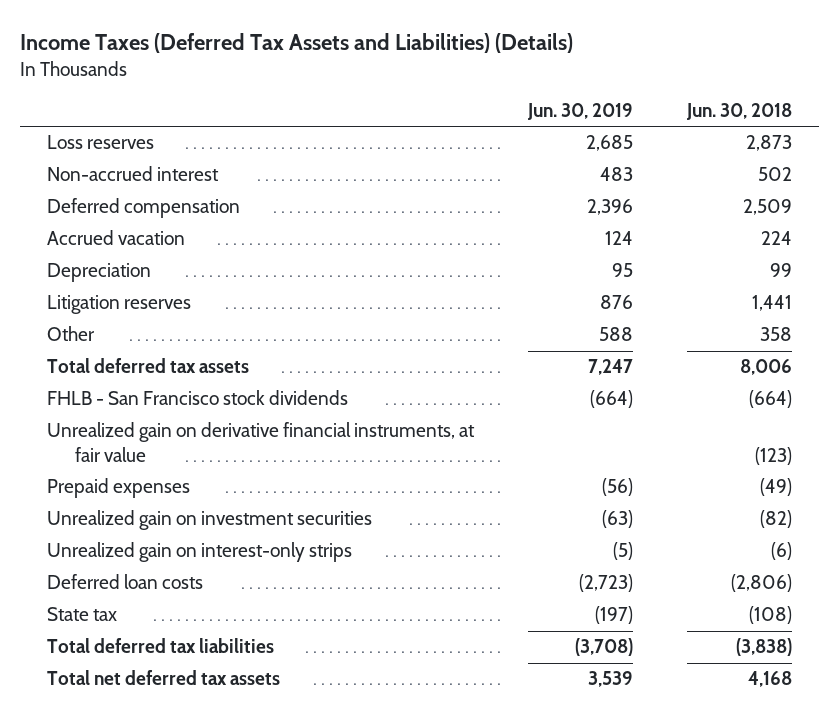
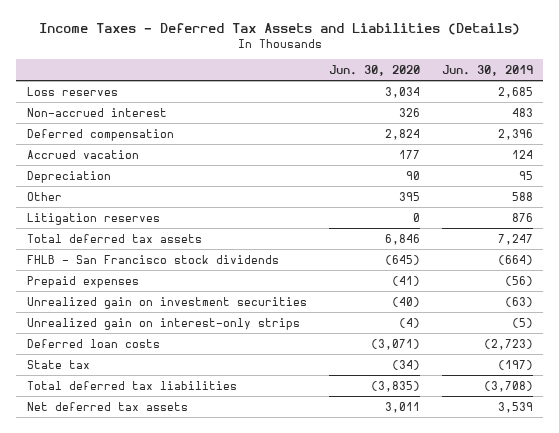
- Income Taxes (Deferred Tax Assets and Liabilities) (Details)
+ Income Taxes - Deferred Tax Assets and Liabilities (Details)
- | Jun. 30, 2019 | Jun. 30, 2018
+ | Jun. 30, 2020 | Jun. 30, 2019
moved down: Litigation reserves | 0 | 876
- Unrealized gain on derivative financial instruments, at fair value | | (123)
- Total net deferred tax assets | 3,539 | 4,168
+ Net deferred tax assets | 3,011 | 3,539

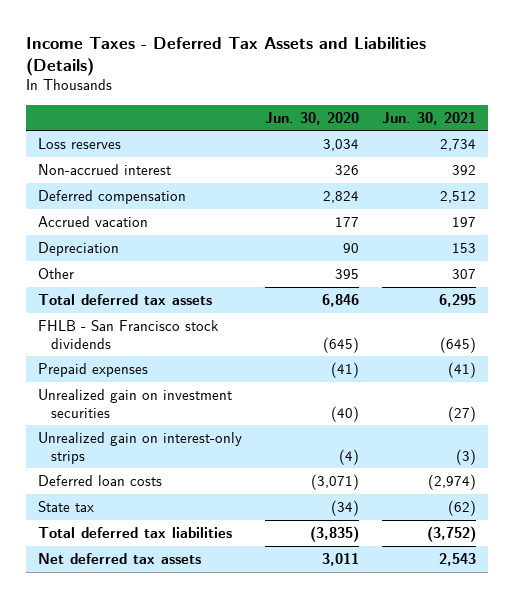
- | Jun. 30, 2020 | Jun. 30, 2019
+ | Jun. 30, 2020 | Jun. 30, 2021
- Litigation reserves | 0 | 876

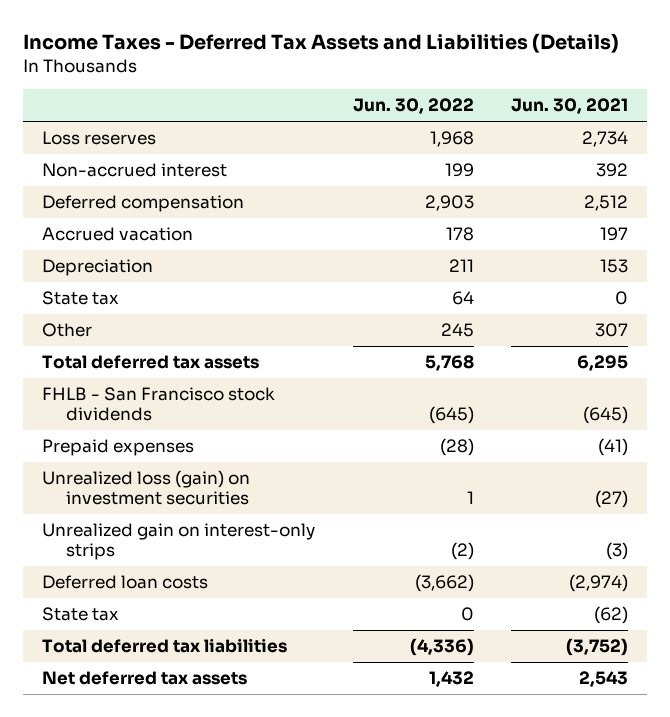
- | Jun. 30, 2020 | Jun. 30, 2021
+ | Jun. 30, 2022 | Jun. 30, 2021
+ State tax | 64 | 0
- Unrealized gain on investment securities | (40) | (27)
+ Unrealized loss (gain) on investment securities | 1 | (27)

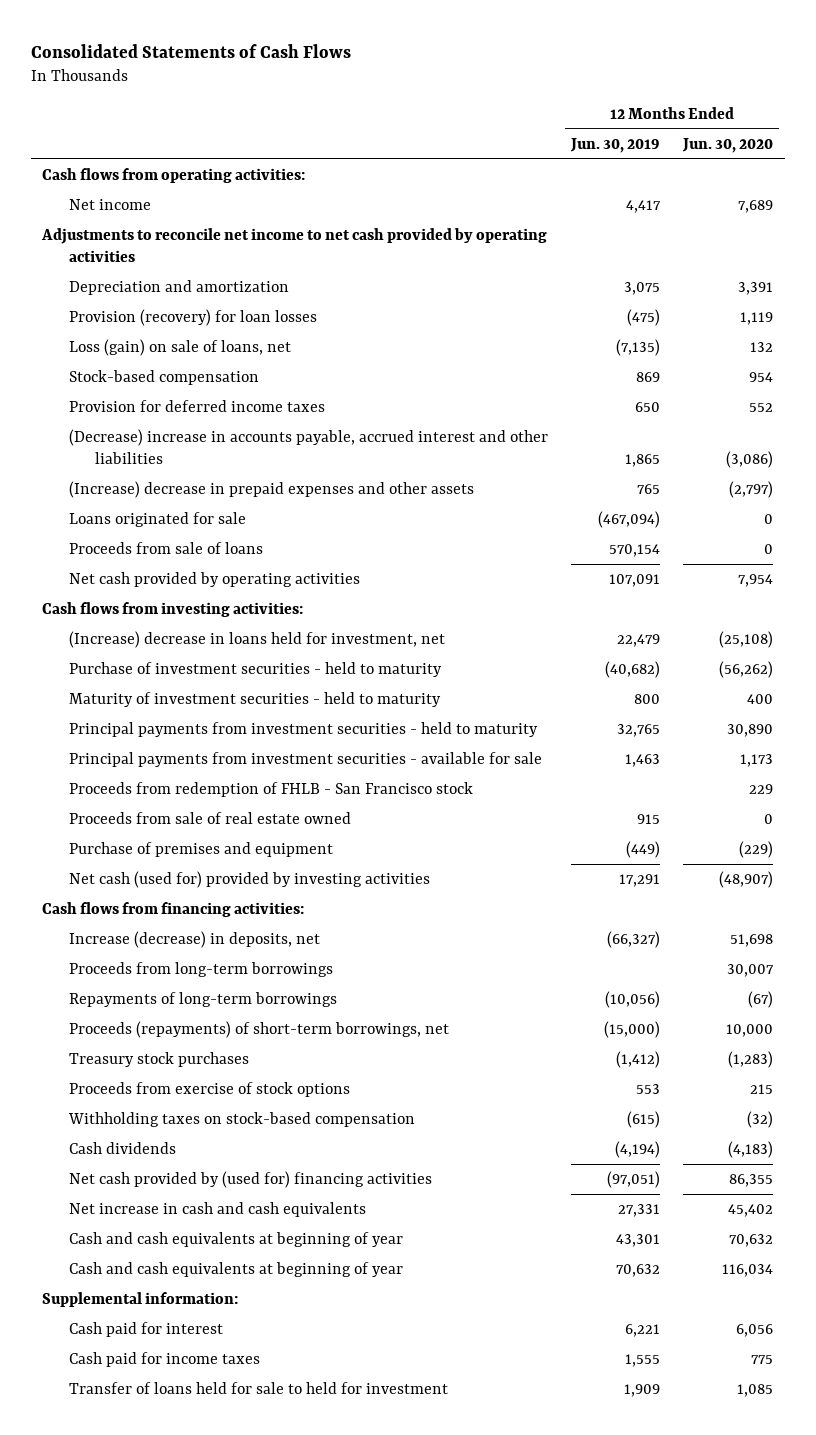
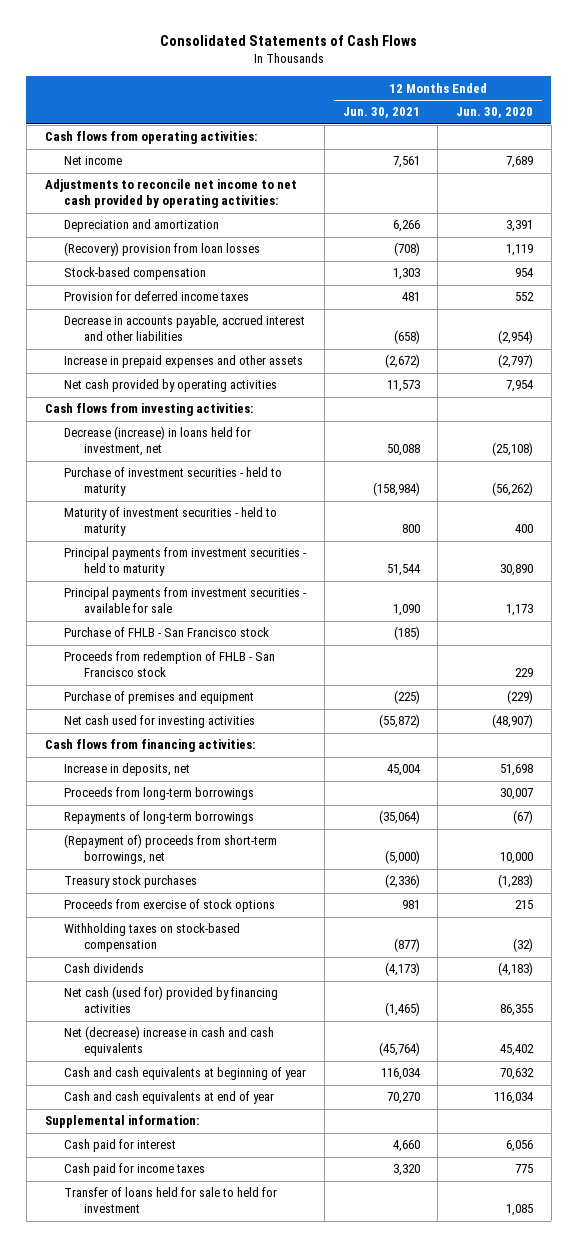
- | 12 Months Ended Jun. 30, 2019 | 12 Months Ended Jun. 30, 2020
+ | 12 Months Ended Jun. 30, 2021 | 12 Months Ended Jun. 30, 2020
- Adjustments to reconcile net income to net cash provided by operating activities
+ Adjustments to reconcile net income to net cash provided by operating activities:
- Provision (recovery) for loan losses | (475) | 1,119
- Loss (gain) on sale of loans, net | (7,135) | 132
+ (Recovery) provision from loan losses | (708) | 1,119
- (Decrease) increase in accounts payable, accrued interest and other liabilities | 1,865 | (3,086)
- (Increase) decrease in prepaid expenses and other assets | 765 | (2,797)
- Loans originated for sale | (467,094) | 0
- Proceeds from sale of loans | 570,154 | 0
+ Decrease in accounts payable, accrued interest and other liabilities | (658) | (2,954)
+ Increase in prepaid expenses and other assets | (2,672) | (2,797)
- (Increase) decrease in loans held for investment, net | 22,479 | (25,108)
+ Decrease (increase) in loans held for investment, net | 50,088 | (25,108)
+ Purchase of FHLB - San Francisco stock | (185) |
- Proceeds from sale of real estate owned | 915 | 0
- Net cash (used for) provided by investing activities | 17,291 | (48,907)
+ Net cash used for investing activities | (55,872) | (48,907)
- Increase (decrease) in deposits, net | (66,327) | 51,698
+ Increase in deposits, net | 45,004 | 51,698
- Proceeds (repayments) of short-term borrowings, net | (15,000) | 10,000
+ (Repayment of) proceeds from short-term borrowings, net | (5,000) | 10,000
- Net cash provided by (used for) financing activities | (97,051) | 86,355
- Net increase in cash and cash equivalents | 27,331 | 45,402
+ Net cash (used for) provided by financing activities | (1,465) | 86,355
+ Net (decrease) increase in cash and cash equivalents | (45,764) | 45,402
- Cash and cash equivalents at beginning of year | 70,632 | 116,034
+ Cash and cash equivalents at end of year | 70,270 | 116,034

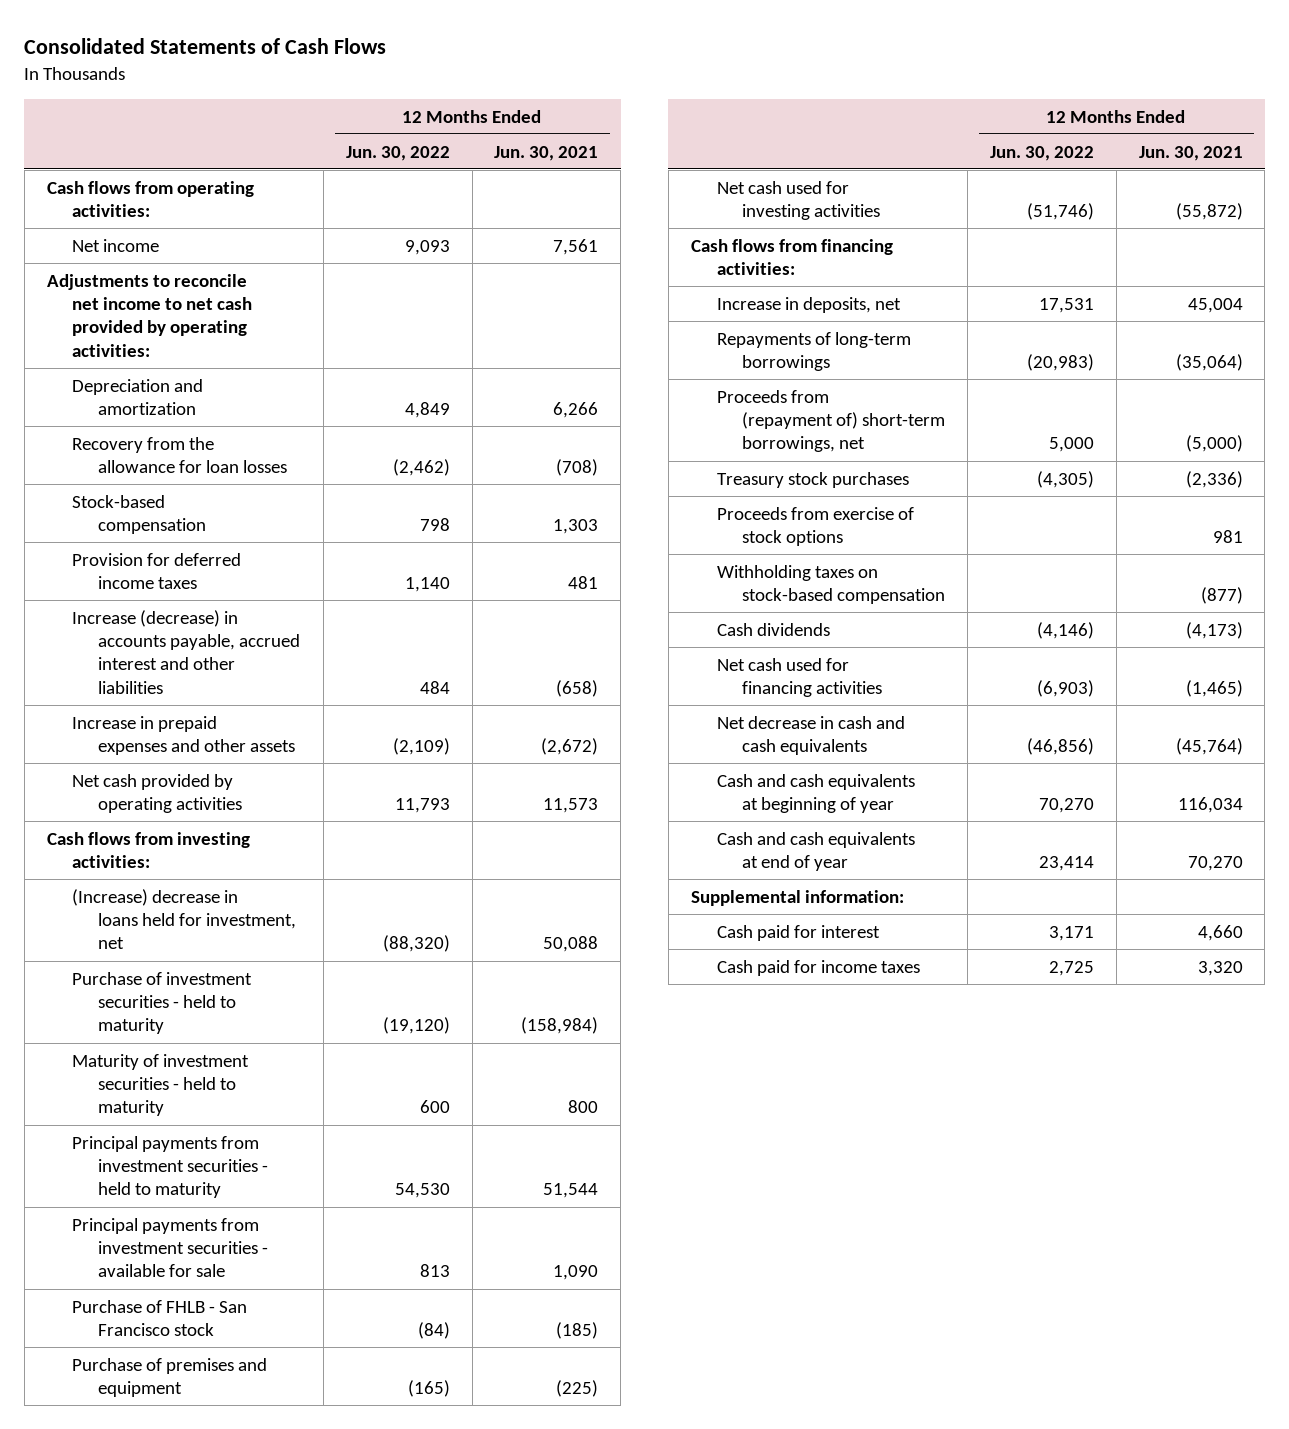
- | 12 Months Ended Jun. 30, 2021 | 12 Months Ended Jun. 30, 2020
+ | 12 Months Ended Jun. 30, 2022 | 12 Months Ended Jun. 30, 2021
- (Recovery) provision from loan losses | (708) | 1,119
+ Recovery from the allowance for loan losses | (2,462) | (708)
- Decrease in accounts payable, accrued interest and other liabilities | (658) | (2,954)
+ Increase (decrease) in accounts payable, accrued interest and other liabilities | 484 | (658)
- Decrease (increase) in loans held for investment, net | 50,088 | (25,108)
+ (Increase) decrease in loans held for investment, net | (88,320) | 50,088
- Proceeds from redemption of FHLB - San Francisco stock | | 229
- Proceeds from long-term borrowings | | 30,007
- (Repayment of) proceeds from short-term borrowings, net | (5,000) | 10,000
+ Proceeds from (repayment of) short-term borrowings, net | 5,000 | (5,000)
- Net cash (used for) provided by financing activities | (1,465) | 86,355
- Net (decrease) increase in cash and cash equivalents | (45,764) | 45,402
+ Net cash used for financing activities | (6,903) | (1,465)
+ Net decrease in cash and cash equivalents | (46,856) | (45,764)
- Transfer of loans held for sale to held for investment | | 1,085

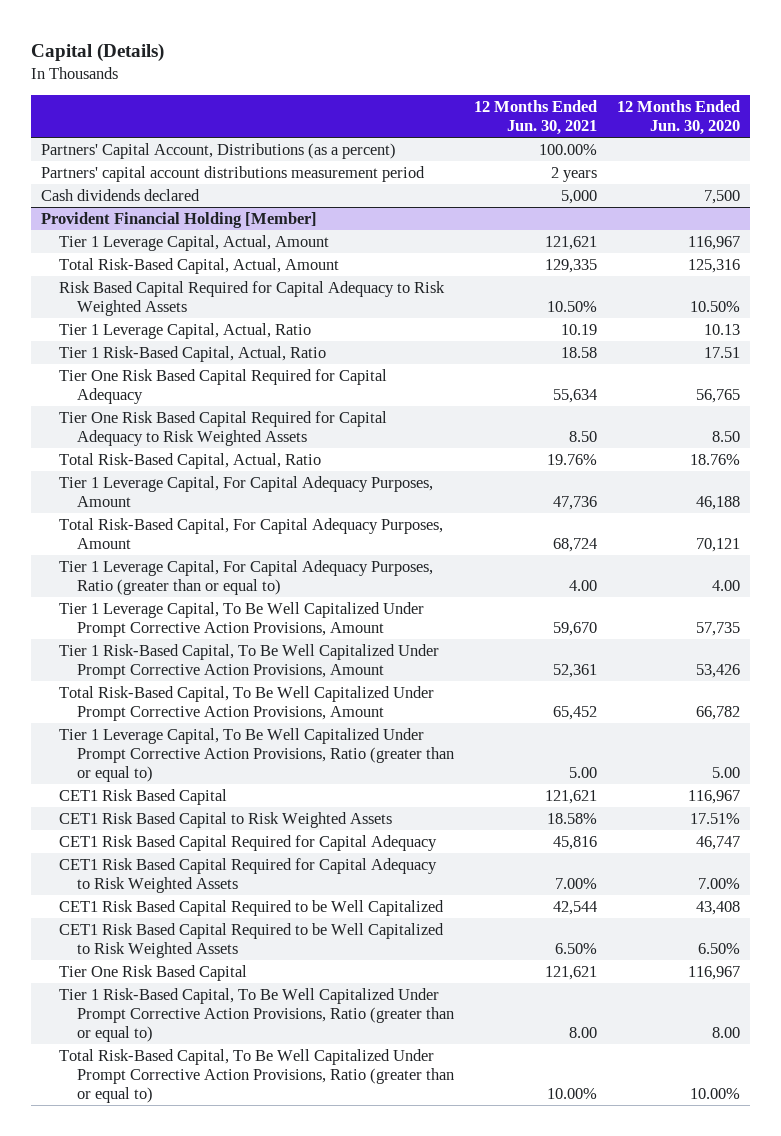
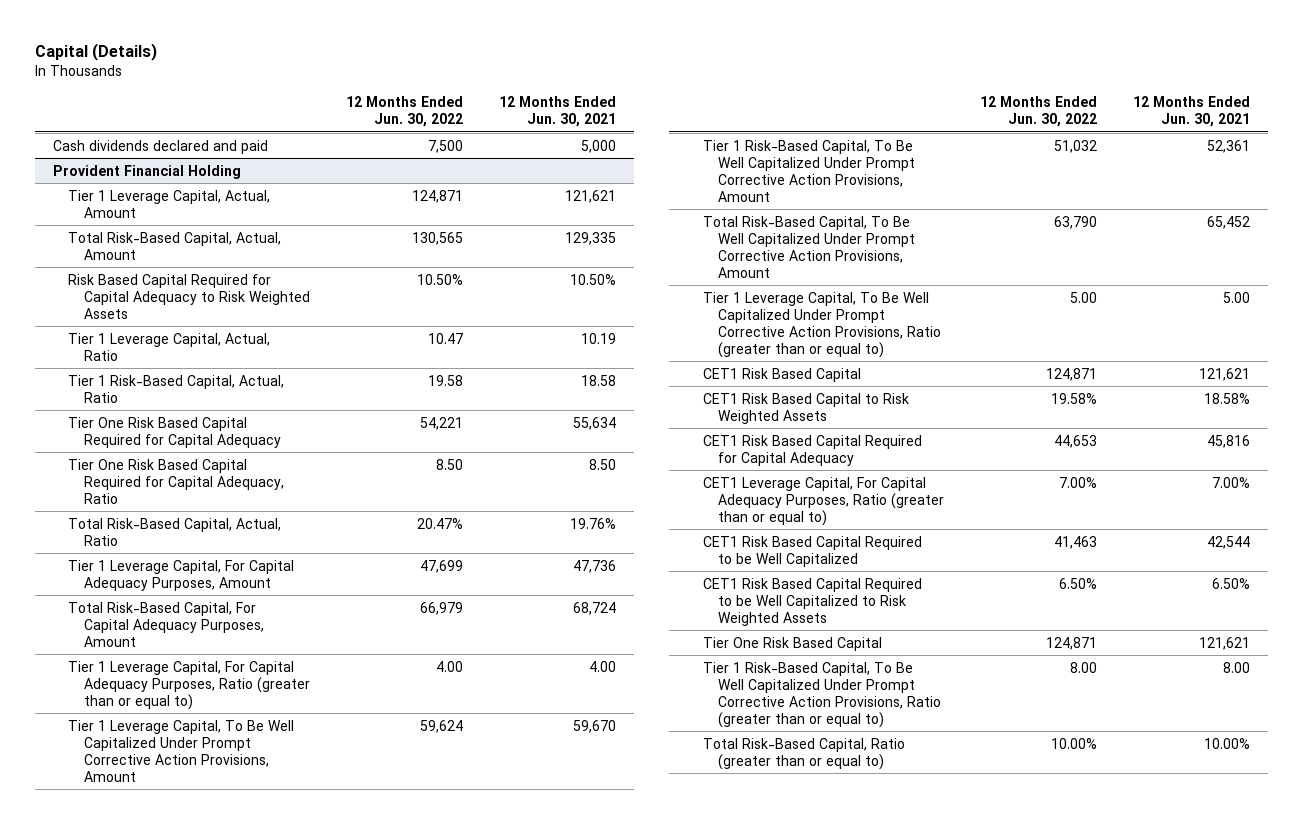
- | 12 Months Ended Jun. 30, 2021 | 12 Months Ended Jun. 30, 2020
+ | 12 Months Ended Jun. 30, 2022 | 12 Months Ended Jun. 30, 2021
- Partners' Capital Account, Distributions (as a percent) | 100.00% |
- Partners' capital account distributions measurement period | 2 years |
- Cash dividends declared | 5,000 | 7,500
- Provident Financial Holding [Member]
+ Cash dividends declared and paid | 7,500 | 5,000
+ Provident Financial Holding
- Tier One Risk Based Capital Required for Capital Adequacy to Risk Weighted Assets | 8.50 | 8.50
+ Tier One Risk Based Capital Required for Capital Adequacy, Ratio | 8.50 | 8.50
- CET1 Risk Based Capital Required for Capital Adequacy to Risk Weighted Assets | 7.00% | 7.00%
+ CET1 Leverage Capital, For Capital Adequacy Purposes, Ratio (greater than or equal to) | 7.00% | 7.00%
- Total Risk-Based Capital, To Be Well Capitalized Under Prompt Corrective Action Provisions, Ratio (greater than or equal to) | 10.00% | 10.00%
+ Total Risk-Based Capital, Ratio (greater than or equal to) | 10.00% | 10.00%

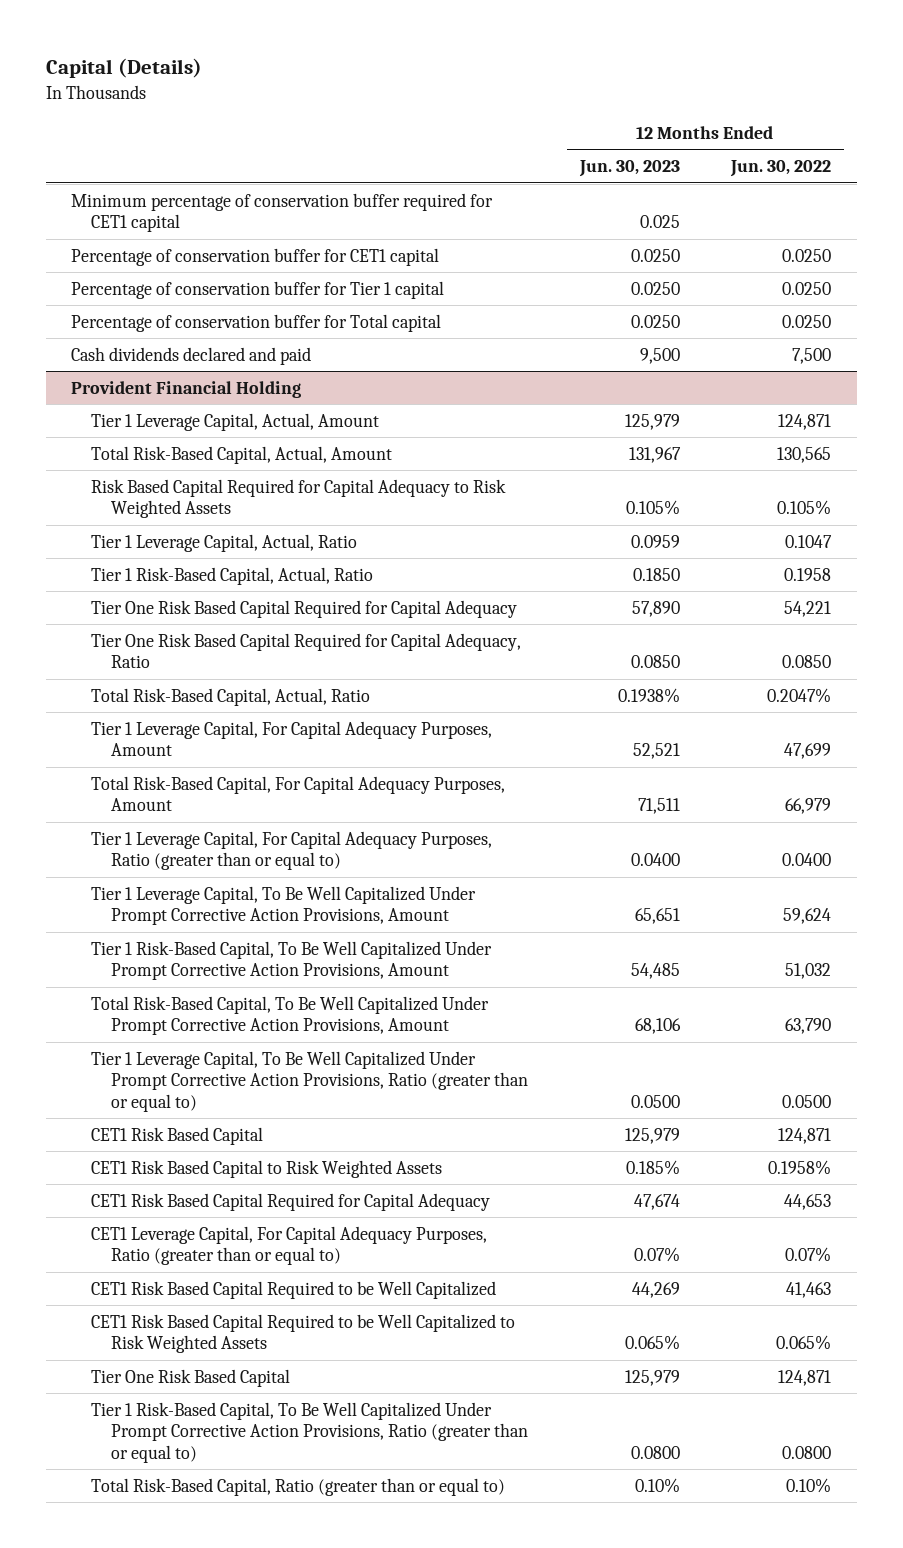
- | 12 Months Ended Jun. 30, 2022 | 12 Months Ended Jun. 30, 2021
+ | 12 Months Ended Jun. 30, 2023 | 12 Months Ended Jun. 30, 2022
+ Minimum percentage of conservation buffer required for CET1 capital | 0.025 |
+ Percentage of conservation buffer for CET1 capital | 0.0250 | 0.0250
+ Percentage of conservation buffer for Tier 1 capital | 0.0250 | 0.0250
+ Percentage of conservation buffer for Total capital | 0.0250 | 0.0250
@ Provident Financial Holding
- Risk Based Capital Required for Capital Adequacy to Risk Weighted Assets | 10.50% | 10.50%
- Tier 1 Leverage Capital, Actual, Ratio | 10.47 | 10.19
- Tier 1 Risk-Based Capital, Actual, Ratio | 19.58 | 18.58
+ Risk Based Capital Required for Capital Adequacy to Risk Weighted Assets | 0.105% | 0.105%
+ Tier 1 Leverage Capital, Actual, Ratio | 0.0959 | 0.1047
+ Tier 1 Risk-Based Capital, Actual, Ratio | 0.1850 | 0.1958
- Tier One Risk Based Capital Required for Capital Adequacy, Ratio | 8.50 | 8.50
- Total Risk-Based Capital, Actual, Ratio | 20.47% | 19.76%
+ Tier One Risk Based Capital Required for Capital Adequacy, Ratio | 0.0850 | 0.0850
+ Total Risk-Based Capital, Actual, Ratio | 0.1938% | 0.2047%
- Tier 1 Leverage Capital, For Capital Adequacy Purposes, Ratio (greater than or equal to) | 4.00 | 4.00
+ Tier 1 Leverage Capital, For Capital Adequacy Purposes, Ratio (greater than or equal to) | 0.0400 | 0.0400
- Tier 1 Leverage Capital, To Be Well Capitalized Under Prompt Corrective Action Provisions, Ratio (greater than or equal to) | 5.00 | 5.00
+ Tier 1 Leverage Capital, To Be Well Capitalized Under Prompt Corrective Action Provisions, Ratio (greater than or equal to) | 0.0500 | 0.0500
- CET1 Risk Based Capital to Risk Weighted Assets | 19.58% | 18.58%
+ CET1 Risk Based Capital to Risk Weighted Assets | 0.185% | 0.1958%
- CET1 Leverage Capital, For Capital Adequacy Purposes, Ratio (greater than or equal to) | 7.00% | 7.00%
+ CET1 Leverage Capital, For Capital Adequacy Purposes, Ratio (greater than or equal to) | 0.07% | 0.07%
- CET1 Risk Based Capital Required to be Well Capitalized to Risk Weighted Assets | 6.50% | 6.50%
+ CET1 Risk Based Capital Required to be Well Capitalized to Risk Weighted Assets | 0.065% | 0.065%
- Tier 1 Risk-Based Capital, To Be Well Capitalized Under Prompt Corrective Action Provisions, Ratio (greater than or equal to) | 8.00 | 8.00
- Total Risk-Based Capital, Ratio (greater than or equal to) | 10.00% | 10.00%
+ Tier 1 Risk-Based Capital, To Be Well Capitalized Under Prompt Corrective Action Provisions, Ratio (greater than or equal to) | 0.0800 | 0.0800
+ Total Risk-Based Capital, Ratio (greater than or equal to) | 0.10% | 0.10%

